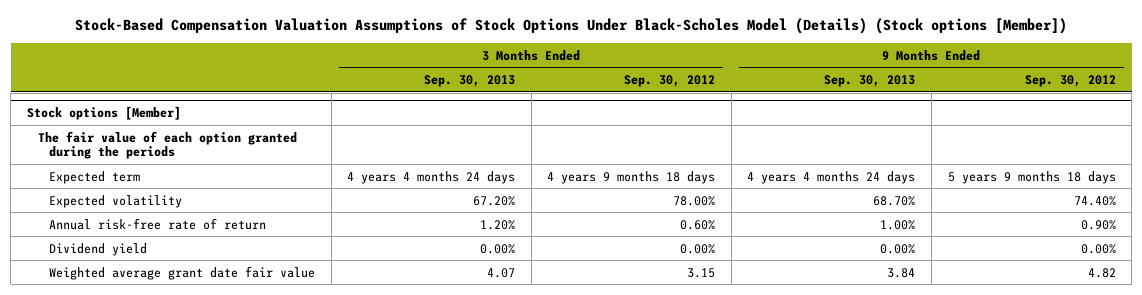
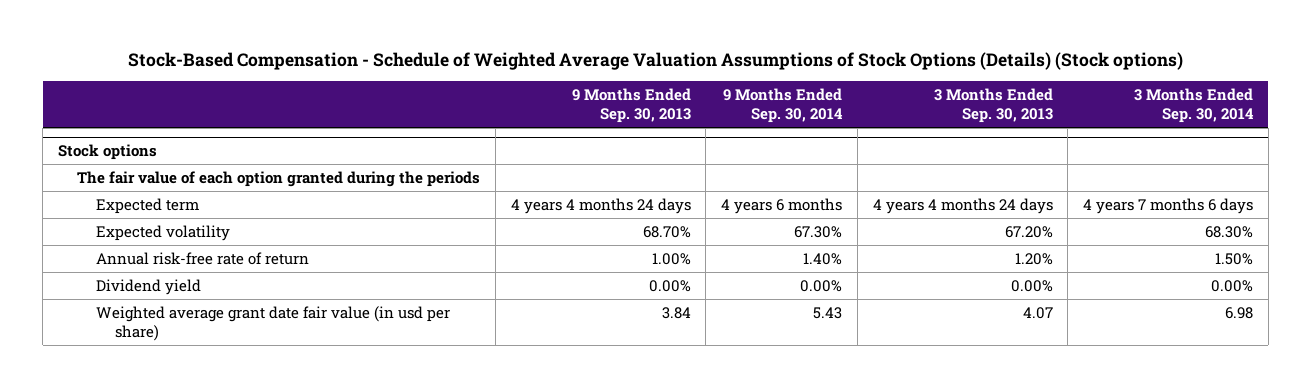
- Stock-Based Compensation Valuation Assumptions of Stock Options Under Black-Scholes Model (Details) (Stock options [Member])
+ Stock-Based Compensation - Schedule of Weighted Average Valuation Assumptions of Stock Options (Details) (Stock options)
- | 3 Months Ended Sep. 30, 2013 | 3 Months Ended Sep. 30, 2012 | 9 Months Ended Sep. 30, 2013 | 9 Months Ended Sep. 30, 2012
+ | 9 Months Ended Sep. 30, 2013 | 9 Months Ended Sep. 30, 2014 | 3 Months Ended Sep. 30, 2013 | 3 Months Ended Sep. 30, 2014
- Stock options [Member]
+ Stock options
- Weighted average grant date fair value | 4.07 | 3.15 | 3.84 | 4.82
+ Weighted average grant date fair value (in usd per share) | 3.84 | 5.43 | 4.07 | 6.98

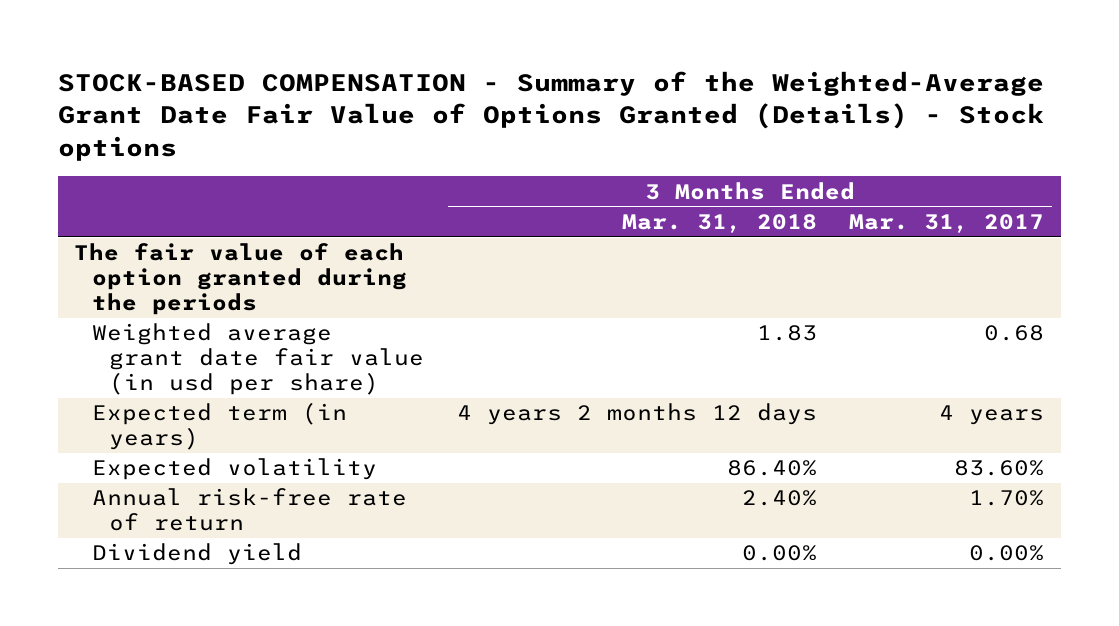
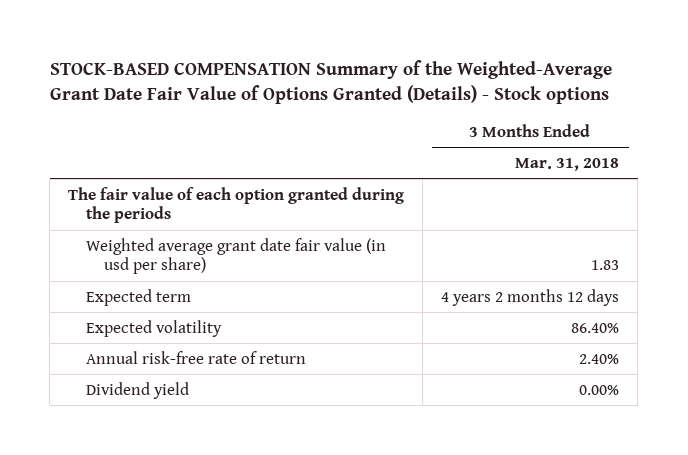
- STOCK-BASED COMPENSATION - Summary of the Weighted-Average Grant Date Fair Value of Options Granted (Details) - Stock options
+ STOCK-BASED COMPENSATION Summary of the Weighted-Average Grant Date Fair Value of Options Granted (Details) - Stock options
- | 3 Months Ended Mar. 31, 2018 | 3 Months Ended Mar. 31, 2017
+ | 3 Months Ended Mar. 31, 2018
- Expected term (in years) | 4 years 2 months 12 days | 4 years
+ Expected term | 4 years 2 months 12 days

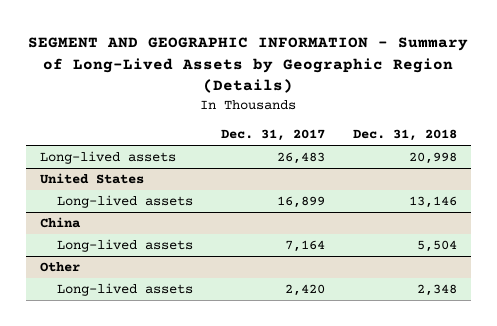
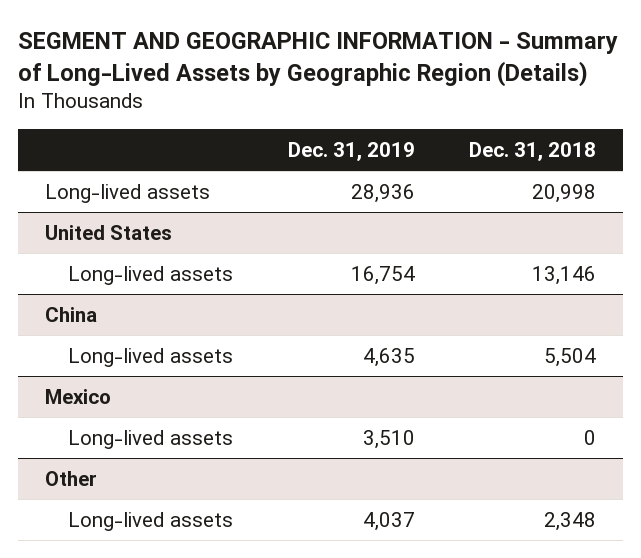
- | Dec. 31, 2017 | Dec. 31, 2018
+ | Dec. 31, 2019 | Dec. 31, 2018
+ Mexico
+ Long-lived assets | 3,510 | 0

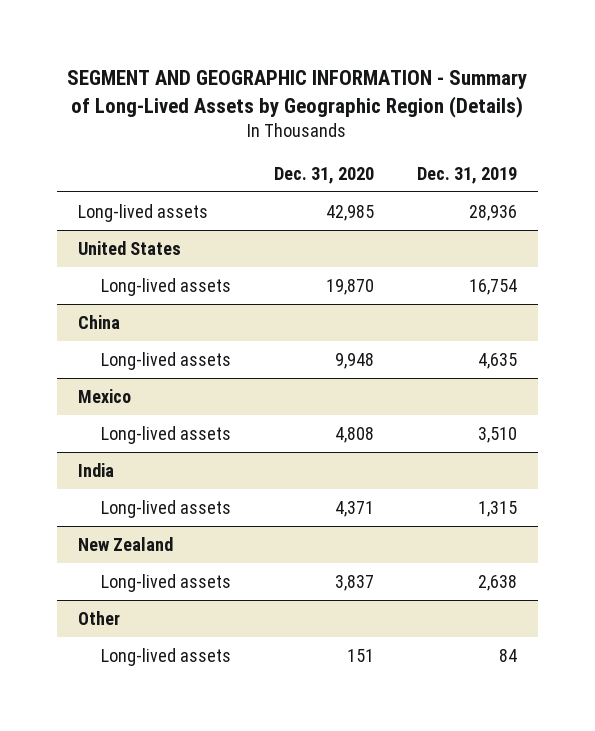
- | Dec. 31, 2019 | Dec. 31, 2018
+ | Dec. 31, 2020 | Dec. 31, 2019
+ India
+ Long-lived assets | 4,371 | 1,315
+ New Zealand
+ Long-lived assets | 3,837 | 2,638
@ Other
- Long-lived assets | 4,037 | 2,348
+ Long-lived assets | 151 | 84

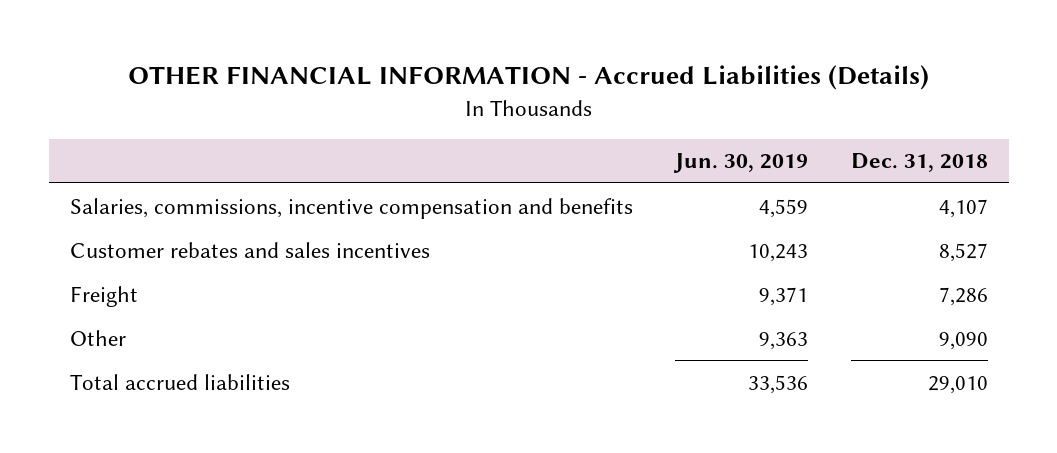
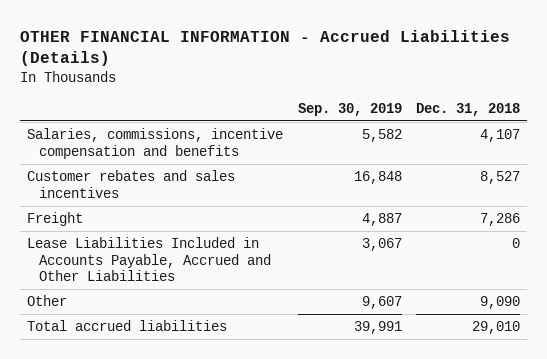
- | Jun. 30, 2019 | Dec. 31, 2018
+ | Sep. 30, 2019 | Dec. 31, 2018
+ Lease Liabilities Included in Accounts Payable, Accrued and Other Liabilities | 3,067 | 0

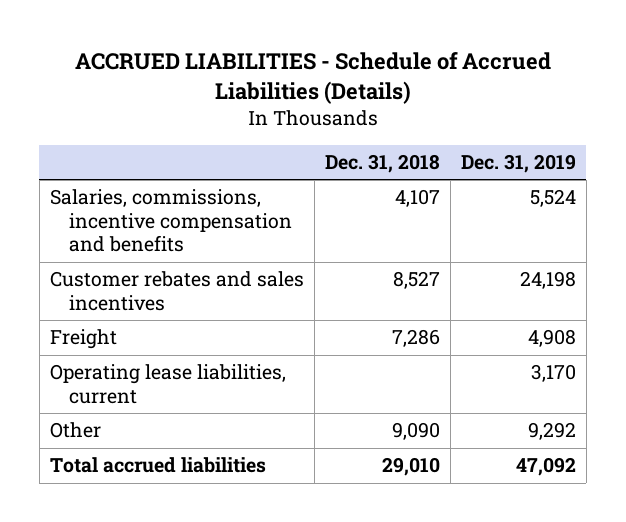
- OTHER FINANCIAL INFORMATION - Accrued Liabilities (Details)
+ ACCRUED LIABILITIES - Schedule of Accrued Liabilities (Details)
- | Sep. 30, 2019 | Dec. 31, 2018
+ | Dec. 31, 2018 | Dec. 31, 2019
- Lease Liabilities Included in Accounts Payable, Accrued and Other Liabilities | 3,067 | 0
+ Operating lease liabilities, current | | 3,170

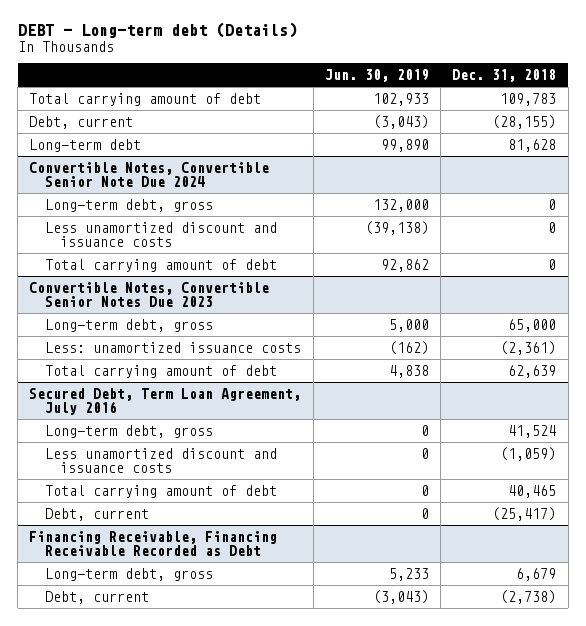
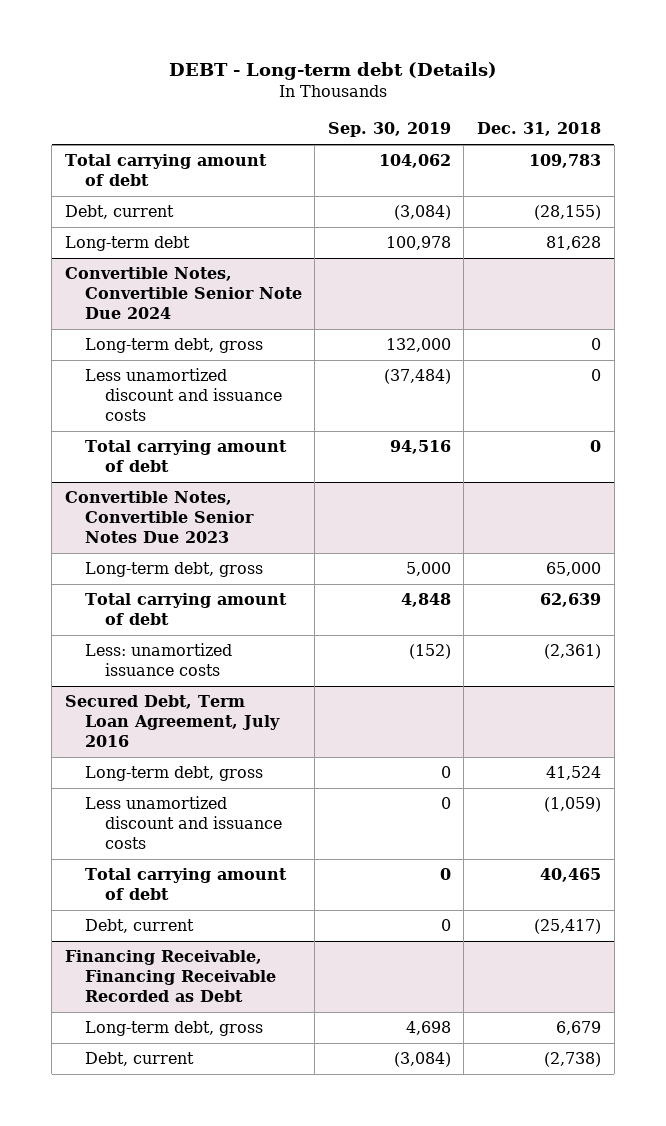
- | Jun. 30, 2019 | Dec. 31, 2018
+ | Sep. 30, 2019 | Dec. 31, 2018
@ Convertible Notes, Convertible Senior Notes Due 2023
moved down: Less: unamortized issuance costs | (152) | (2,361)

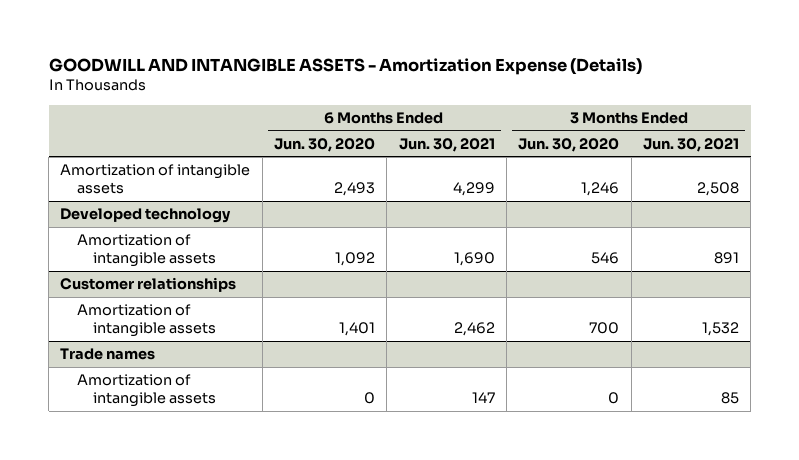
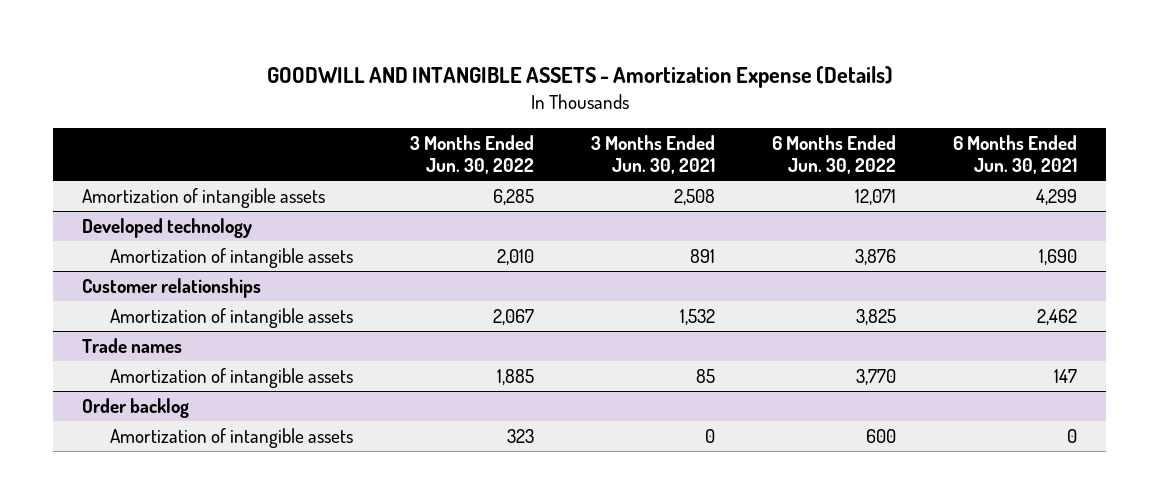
- | 6 Months Ended Jun. 30, 2020 | 6 Months Ended Jun. 30, 2021 | 3 Months Ended Jun. 30, 2020 | 3 Months Ended Jun. 30, 2021
+ | 3 Months Ended Jun. 30, 2022 | 3 Months Ended Jun. 30, 2021 | 6 Months Ended Jun. 30, 2022 | 6 Months Ended Jun. 30, 2021
+ Order backlog
+ Amortization of intangible assets | 323 | 0 | 600 | 0

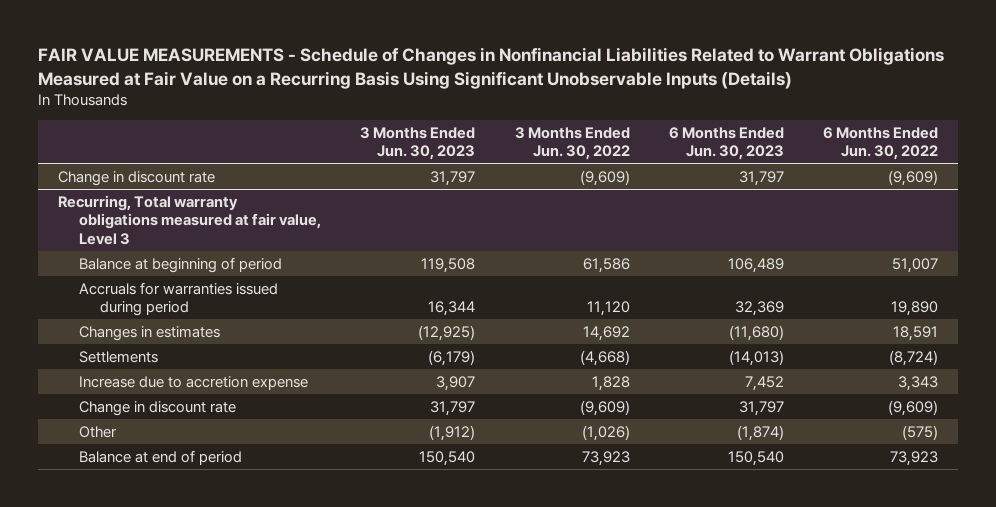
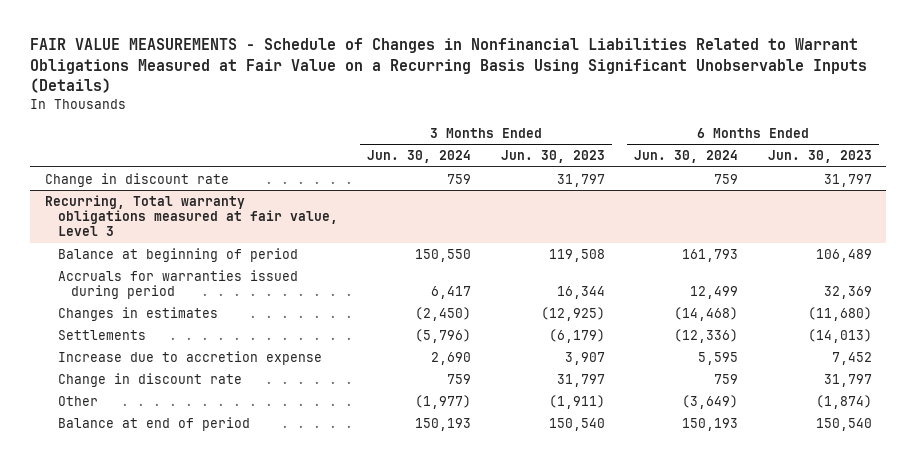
- | 3 Months Ended Jun. 30, 2023 | 3 Months Ended Jun. 30, 2022 | 6 Months Ended Jun. 30, 2023 | 6 Months Ended Jun. 30, 2022
+ | 3 Months Ended Jun. 30, 2024 | 3 Months Ended Jun. 30, 2023 | 6 Months Ended Jun. 30, 2024 | 6 Months Ended Jun. 30, 2023
@ Recurring, Total warranty obligations measured at fair value, Level 3
- Other | (1,912) | (1,026) | (1,874) | (575)
+ Other | (1,977) | (1,911) | (3,649) | (1,874)

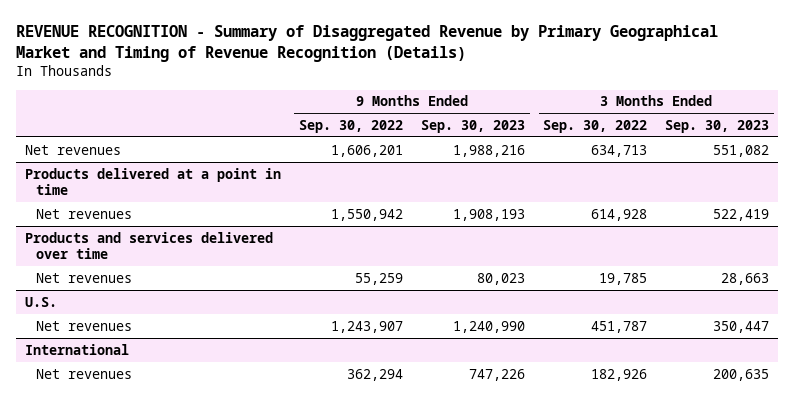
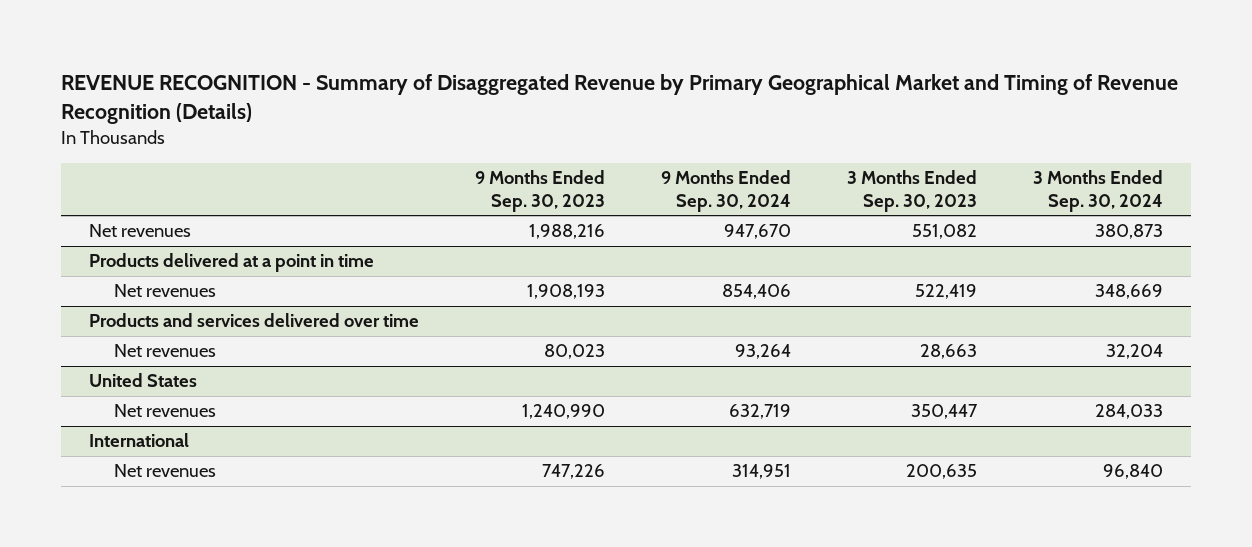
- | 9 Months Ended Sep. 30, 2022 | 9 Months Ended Sep. 30, 2023 | 3 Months Ended Sep. 30, 2022 | 3 Months Ended Sep. 30, 2023
+ | 9 Months Ended Sep. 30, 2023 | 9 Months Ended Sep. 30, 2024 | 3 Months Ended Sep. 30, 2023 | 3 Months Ended Sep. 30, 2024
- U.S.
+ United States

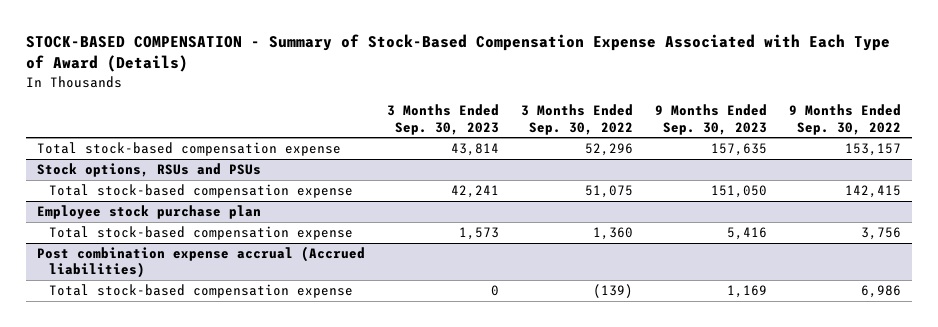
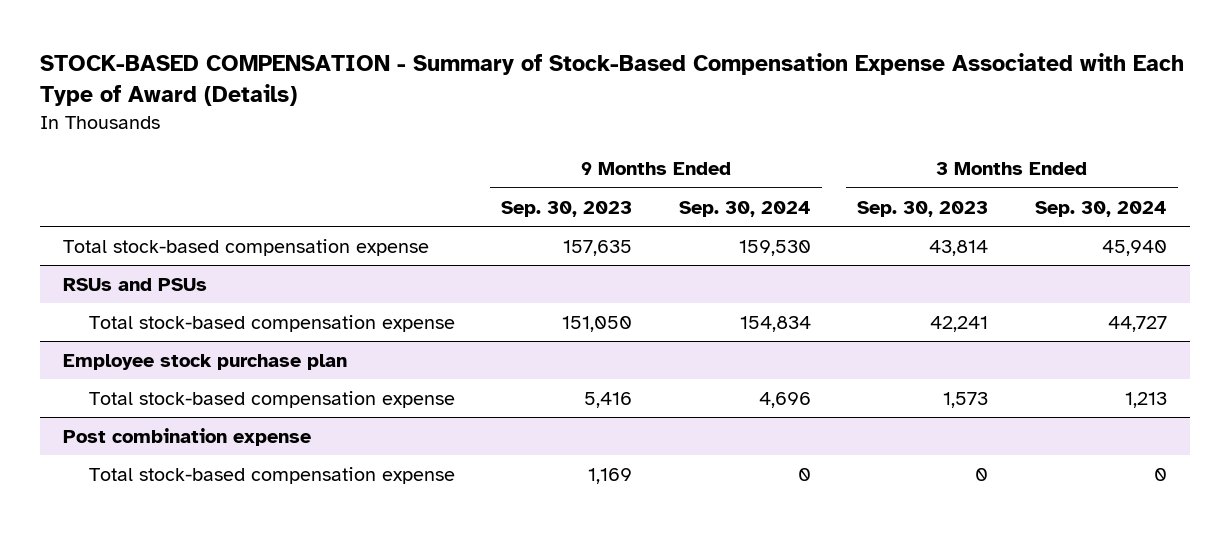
- | 3 Months Ended Sep. 30, 2023 | 3 Months Ended Sep. 30, 2022 | 9 Months Ended Sep. 30, 2023 | 9 Months Ended Sep. 30, 2022
+ | 9 Months Ended Sep. 30, 2023 | 9 Months Ended Sep. 30, 2024 | 3 Months Ended Sep. 30, 2023 | 3 Months Ended Sep. 30, 2024
- Stock options, RSUs and PSUs
+ RSUs and PSUs
- Post combination expense accrual (Accrued liabilities)
+ Post combination expense

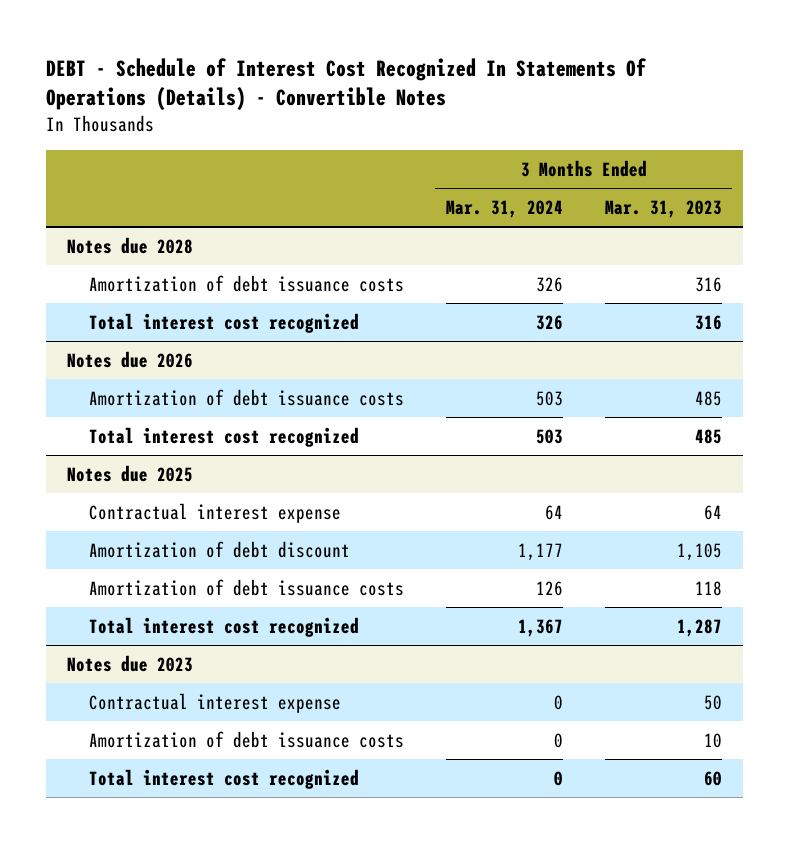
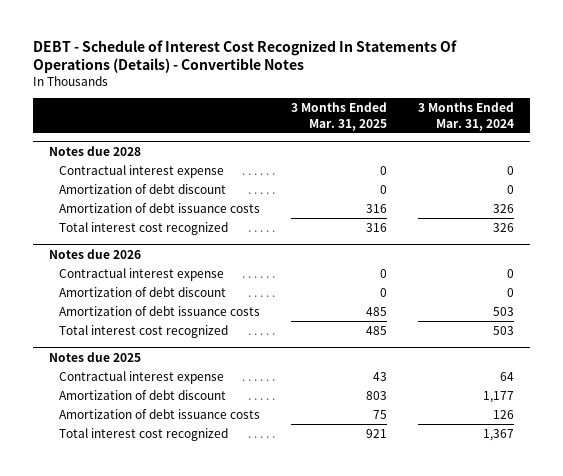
- | 3 Months Ended Mar. 31, 2024 | 3 Months Ended Mar. 31, 2023
+ | 3 Months Ended Mar. 31, 2025 | 3 Months Ended Mar. 31, 2024
@ Notes due 2028
+ Contractual interest expense | 0 | 0
+ Amortization of debt discount | 0 | 0
@ Notes due 2026
+ Contractual interest expense | 0 | 0
+ Amortization of debt discount | 0 | 0
- Notes due 2023
- Contractual interest expense | 0 | 50
- Amortization of debt issuance costs | 0 | 10
- Total interest cost recognized | 0 | 60

